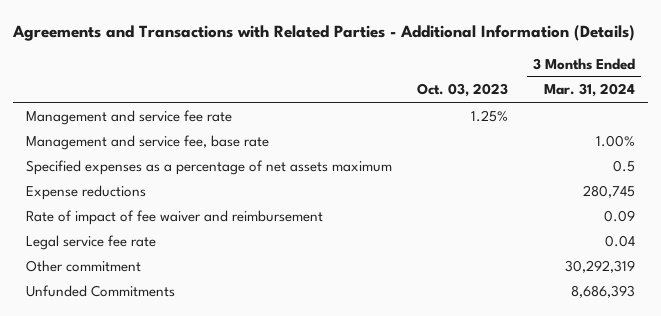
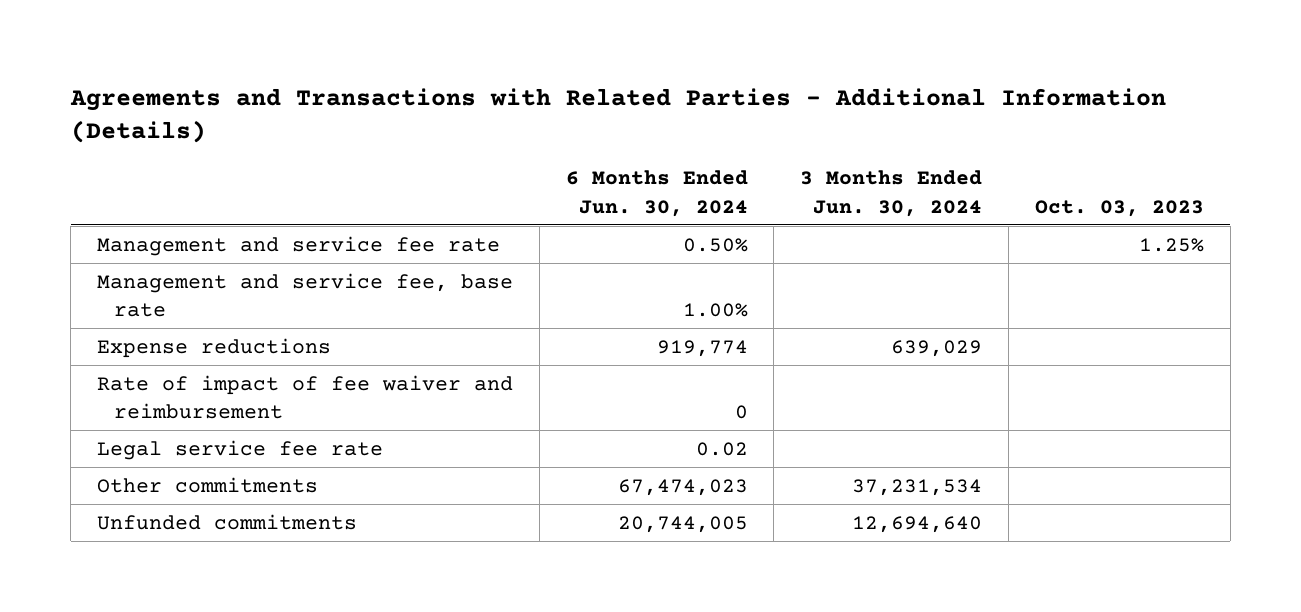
- | Oct. 03, 2023 | 3 Months Ended Mar. 31, 2024
+ | 6 Months Ended Jun. 30, 2024 | 3 Months Ended Jun. 30, 2024 | Oct. 03, 2023
- Specified expenses as a percentage of net assets maximum | | 0.5
- Other commitment | | 30,292,319
- Unfunded Commitments | | 8,686,393
+ Other commitments | 67,474,023 | 37,231,534 |
+ Unfunded commitments | 20,744,005 | 12,694,640 |

